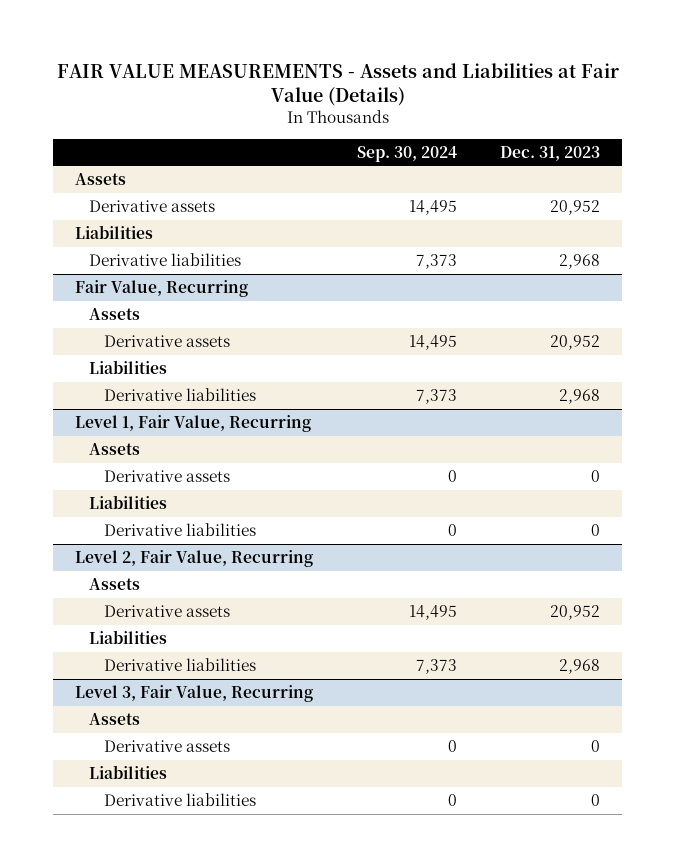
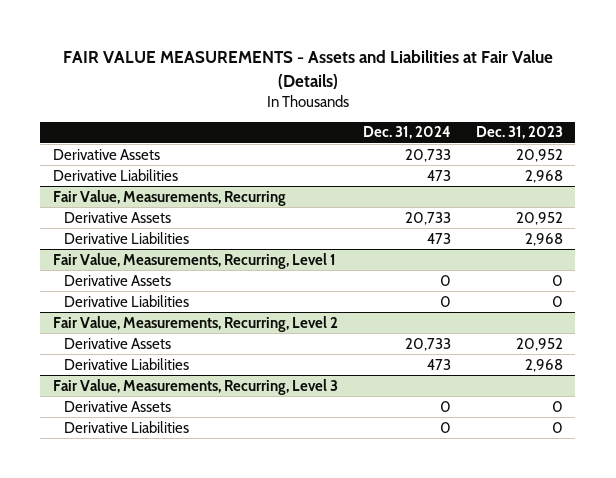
- | Sep. 30, 2024 | Dec. 31, 2023
+ | Dec. 31, 2024 | Dec. 31, 2023
- Assets
- Derivative assets | 14,495 | 20,952
- Liabilities
- Derivative liabilities | 7,373 | 2,968
- Fair Value, Recurring
- Assets
- Derivative assets | 14,495 | 20,952
- Liabilities
- Derivative liabilities | 7,373 | 2,968
- Level 1, Fair Value, Recurring
- Assets
- Derivative assets | 0 | 0
- Liabilities
- Derivative liabilities | 0 | 0
- Level 2, Fair Value, Recurring
- Assets
- Derivative assets | 14,495 | 20,952
- Liabilities
- Derivative liabilities | 7,373 | 2,968
- Level 3, Fair Value, Recurring
- Assets
- Derivative assets | 0 | 0
- Liabilities
- Derivative liabilities | 0 | 0
+ Derivative Assets | 20,733 | 20,952
+ Derivative Liabilities | 473 | 2,968
+ Fair Value, Measurements, Recurring
+ Derivative Assets | 20,733 | 20,952
+ Derivative Liabilities | 473 | 2,968
+ Fair Value, Measurements, Recurring, Level 1
+ Derivative Assets | 0 | 0
+ Derivative Liabilities | 0 | 0
+ Fair Value, Measurements, Recurring, Level 2
+ Derivative Assets | 20,733 | 20,952
+ Derivative Liabilities | 473 | 2,968
+ Fair Value, Measurements, Recurring, Level 3
+ Derivative Assets | 0 | 0
+ Derivative Liabilities | 0 | 0

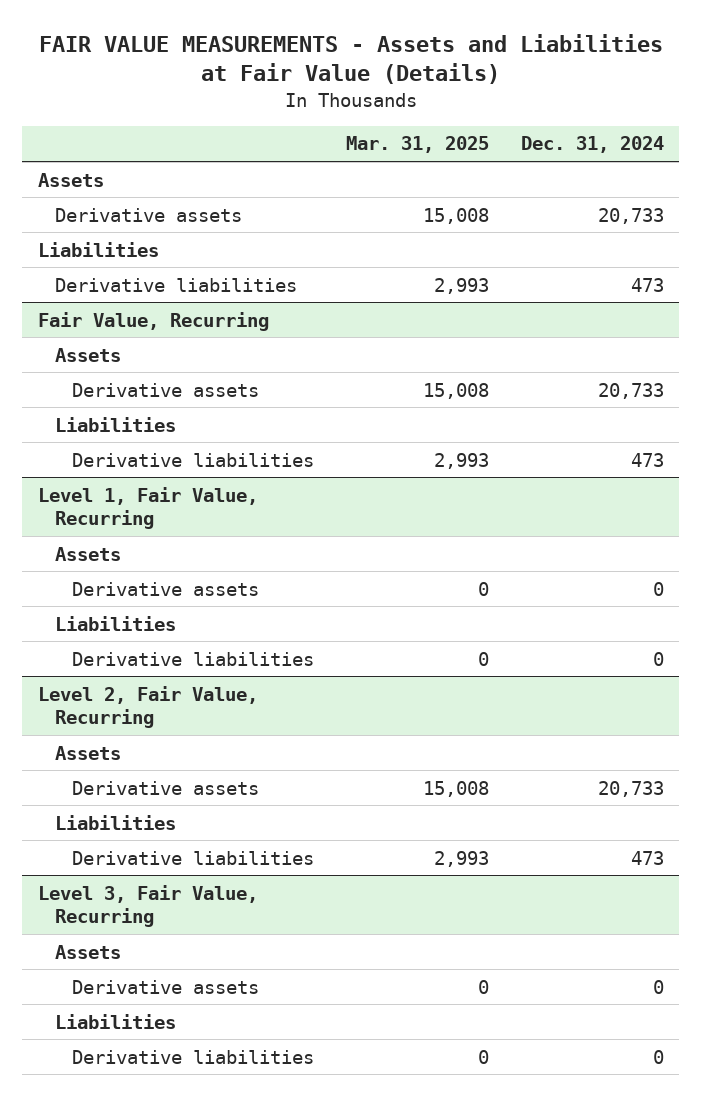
- | Dec. 31, 2024 | Dec. 31, 2023
+ | Mar. 31, 2025 | Dec. 31, 2024
- Derivative Assets | 20,733 | 20,952
- Derivative Liabilities | 473 | 2,968
- Fair Value, Measurements, Recurring
- Derivative Assets | 20,733 | 20,952
- Derivative Liabilities | 473 | 2,968
- Fair Value, Measurements, Recurring, Level 1
- Derivative Assets | 0 | 0
- Derivative Liabilities | 0 | 0
- Fair Value, Measurements, Recurring, Level 2
- Derivative Assets | 20,733 | 20,952
- Derivative Liabilities | 473 | 2,968
- Fair Value, Measurements, Recurring, Level 3
- Derivative Assets | 0 | 0
- Derivative Liabilities | 0 | 0
+ Assets
+ Derivative assets | 15,008 | 20,733
+ Liabilities
+ Derivative liabilities | 2,993 | 473
+ Fair Value, Recurring
+ Assets
+ Derivative assets | 15,008 | 20,733
+ Liabilities
+ Derivative liabilities | 2,993 | 473
+ Level 1, Fair Value, Recurring
+ Assets
+ Derivative assets | 0 | 0
+ Liabilities
+ Derivative liabilities | 0 | 0
+ Level 2, Fair Value, Recurring
+ Assets
+ Derivative assets | 15,008 | 20,733
+ Liabilities
+ Derivative liabilities | 2,993 | 473
+ Level 3, Fair Value, Recurring
+ Assets
+ Derivative assets | 0 | 0
+ Liabilities
+ Derivative liabilities | 0 | 0

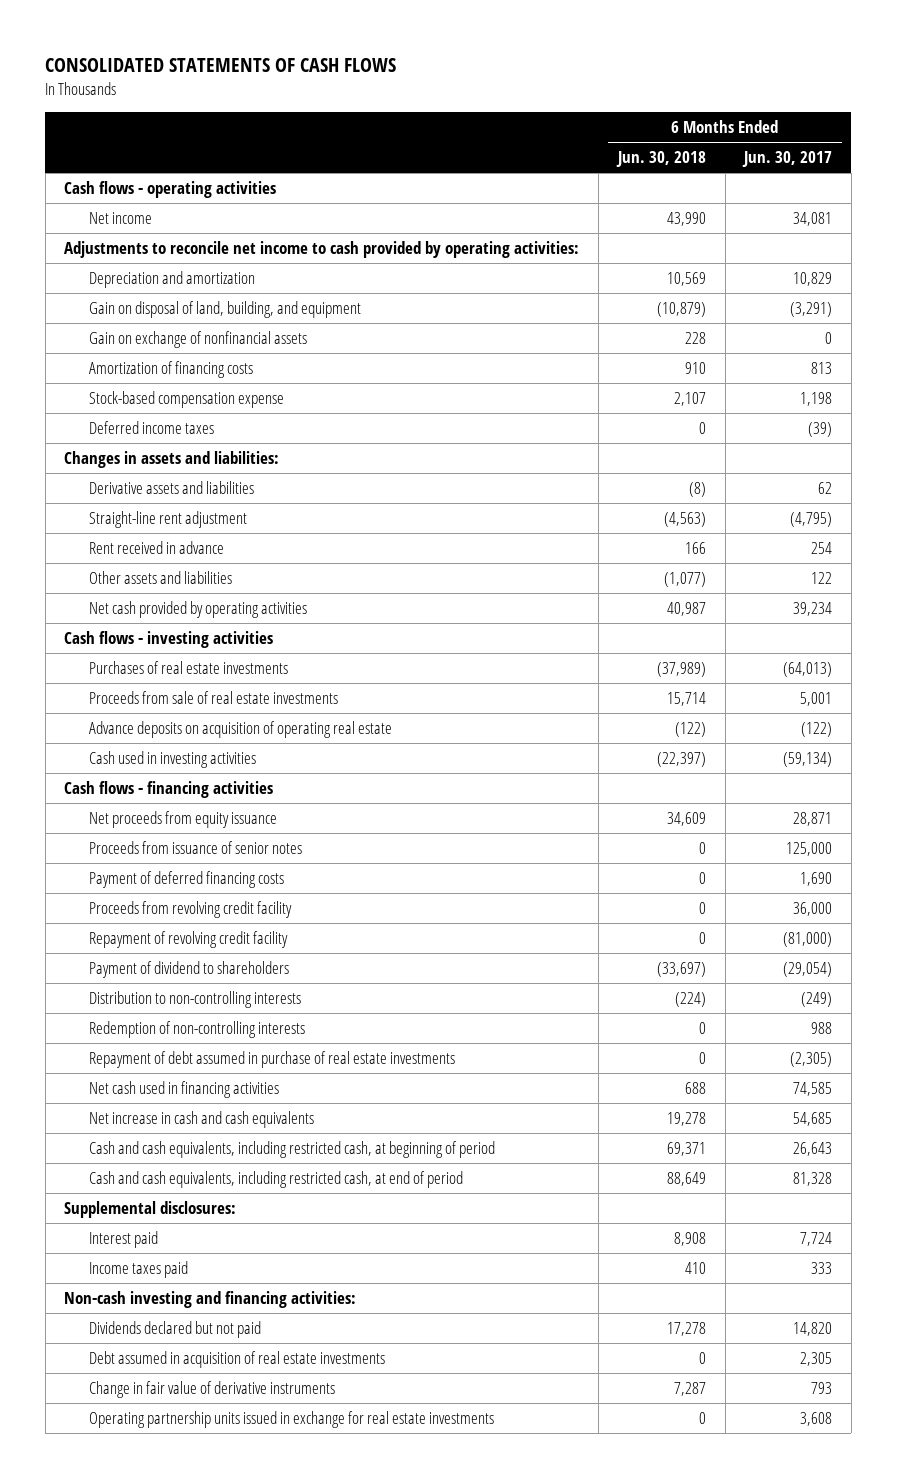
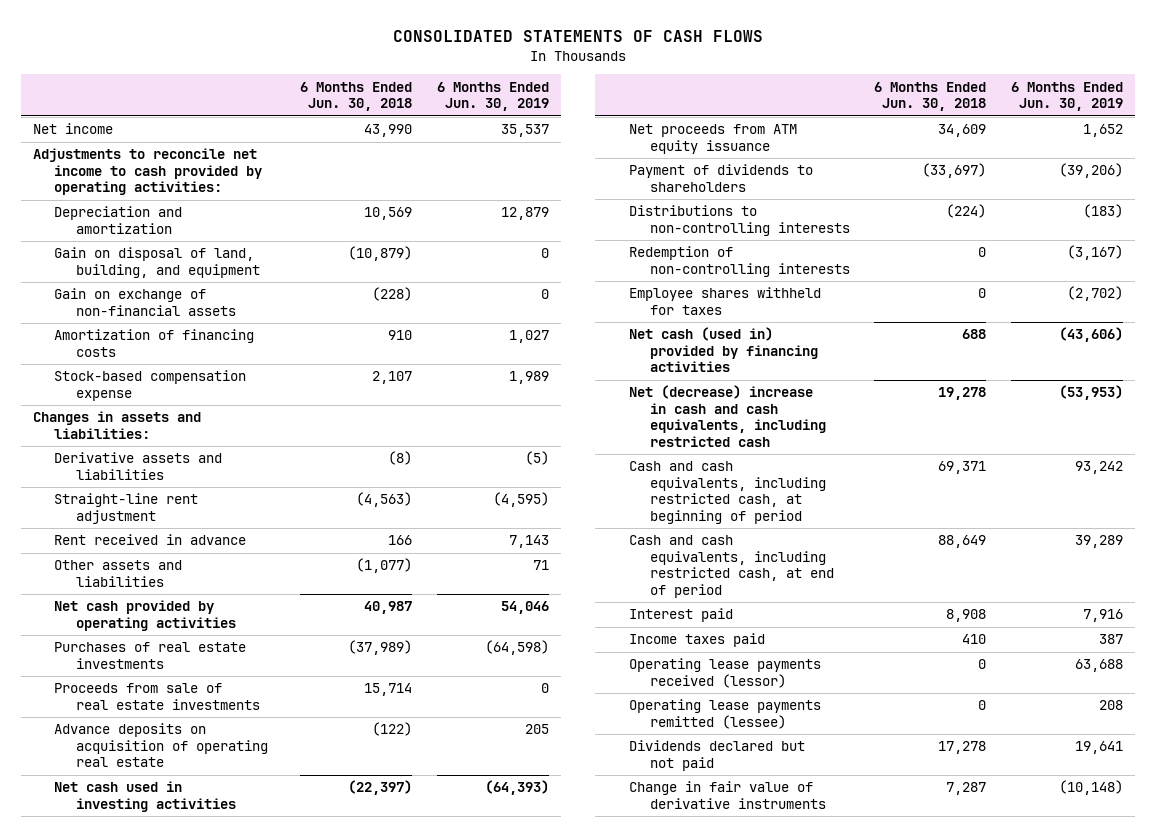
- | 6 Months Ended Jun. 30, 2018 | 6 Months Ended Jun. 30, 2017
+ | 6 Months Ended Jun. 30, 2018 | 6 Months Ended Jun. 30, 2019
- Cash flows - operating activities
- Gain on exchange of nonfinancial assets | 228 | 0
+ Gain on exchange of non-financial assets | (228) | 0
- Deferred income taxes | 0 | (39)
- Cash flows - investing activities
- Cash used in investing activities | (22,397) | (59,134)
- Cash flows - financing activities
- Net proceeds from equity issuance | 34,609 | 28,871
- Proceeds from issuance of senior notes | 0 | 125,000
- Payment of deferred financing costs | 0 | 1,690
- Proceeds from revolving credit facility | 0 | 36,000
- Repayment of revolving credit facility | 0 | (81,000)
- Payment of dividend to shareholders | (33,697) | (29,054)
- Distribution to non-controlling interests | (224) | (249)
+ Net cash used in investing activities | (22,397) | (64,393)
+ Net proceeds from ATM equity issuance | 34,609 | 1,652
+ Payment of dividends to shareholders | (33,697) | (39,206)
+ Distributions to non-controlling interests | (224) | (183)
- Repayment of debt assumed in purchase of real estate investments | 0 | (2,305)
- Net cash used in financing activities | 688 | 74,585
- Net increase in cash and cash equivalents | 19,278 | 54,685
+ Employee shares withheld for taxes | 0 | (2,702)
+ Net cash (used in) provided by financing activities | 688 | (43,606)
+ Net (decrease) increase in cash and cash equivalents, including restricted cash | 19,278 | (53,953)
- Supplemental disclosures:
- Non-cash investing and financing activities:
+ Operating lease payments received (lessor) | 0 | 63,688
+ Operating lease payments remitted (lessee) | 0 | 208
- Debt assumed in acquisition of real estate investments | 0 | 2,305
- Operating partnership units issued in exchange for real estate investments | 0 | 3,608

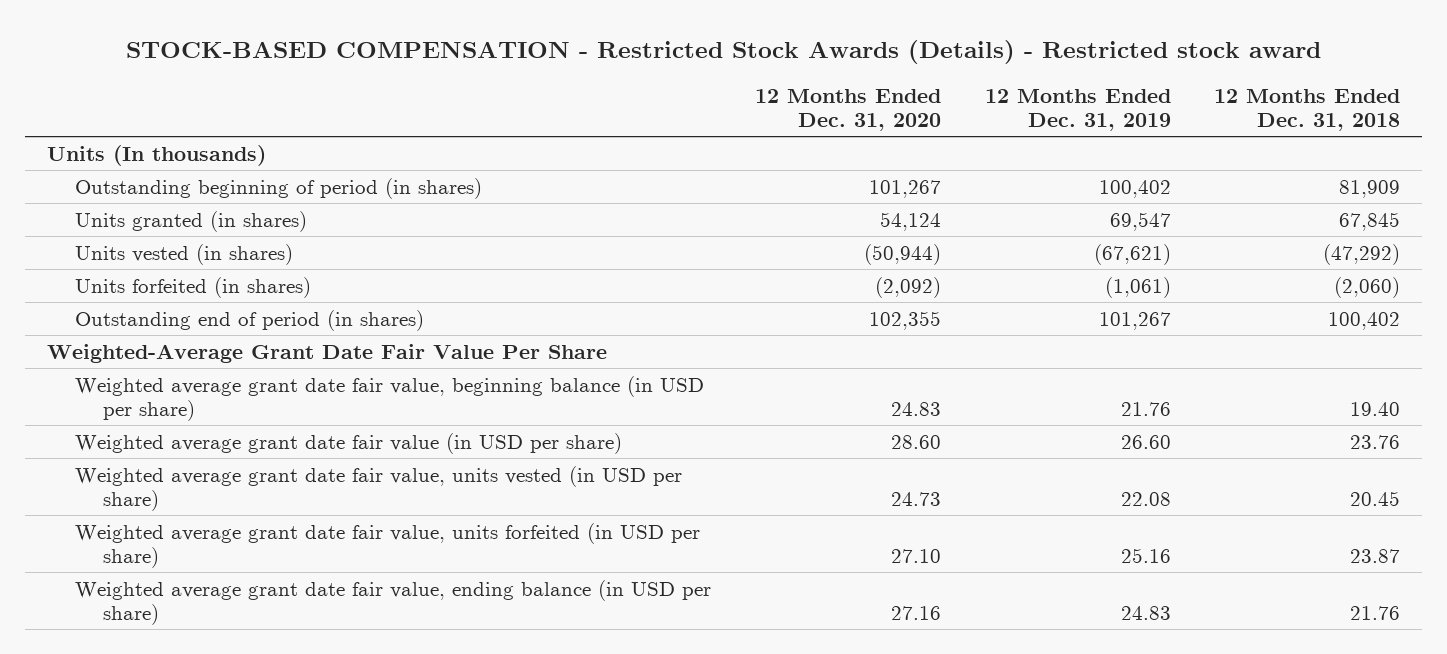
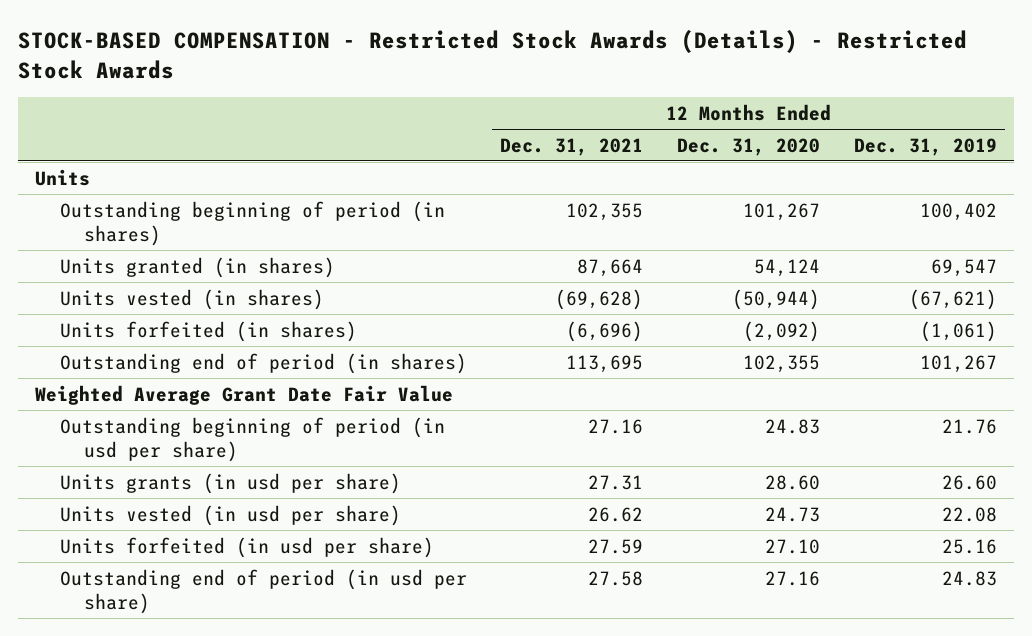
- STOCK-BASED COMPENSATION - Restricted Stock Awards (Details) - Restricted stock award
+ STOCK-BASED COMPENSATION - Restricted Stock Awards (Details) - Restricted Stock Awards
- | 12 Months Ended Dec. 31, 2020 | 12 Months Ended Dec. 31, 2019 | 12 Months Ended Dec. 31, 2018
+ | 12 Months Ended Dec. 31, 2021 | 12 Months Ended Dec. 31, 2020 | 12 Months Ended Dec. 31, 2019
- Units (In thousands)
+ Units
- Weighted-Average Grant Date Fair Value Per Share
- Weighted average grant date fair value, beginning balance (in USD per share) | 24.83 | 21.76 | 19.40
- Weighted average grant date fair value (in USD per share) | 28.60 | 26.60 | 23.76
- Weighted average grant date fair value, units vested (in USD per share) | 24.73 | 22.08 | 20.45
- Weighted average grant date fair value, units forfeited (in USD per share) | 27.10 | 25.16 | 23.87
- Weighted average grant date fair value, ending balance (in USD per share) | 27.16 | 24.83 | 21.76
+ Weighted Average Grant Date Fair Value
+ Outstanding beginning of period (in usd per share) | 27.16 | 24.83 | 21.76
+ Units grants (in usd per share) | 27.31 | 28.60 | 26.60
+ Units vested (in usd per share) | 26.62 | 24.73 | 22.08
+ Units forfeited (in usd per share) | 27.59 | 27.10 | 25.16
+ Outstanding end of period (in usd per share) | 27.58 | 27.16 | 24.83

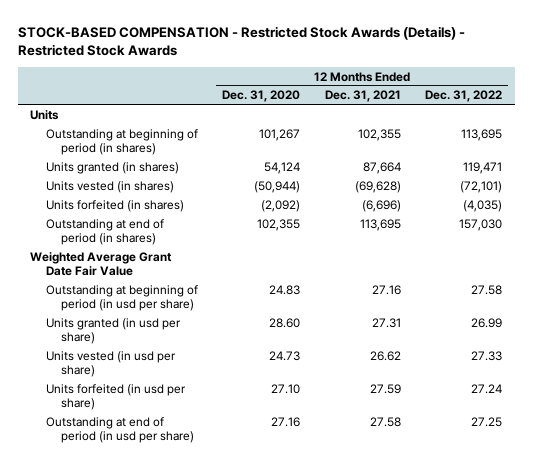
- | 12 Months Ended Dec. 31, 2021 | 12 Months Ended Dec. 31, 2020 | 12 Months Ended Dec. 31, 2019
+ | 12 Months Ended Dec. 31, 2020 | 12 Months Ended Dec. 31, 2021 | 12 Months Ended Dec. 31, 2022
- Outstanding beginning of period (in shares) | 102,355 | 101,267 | 100,402
+ Outstanding at beginning of period (in shares) | 101,267 | 102,355 | 113,695
- Outstanding end of period (in shares) | 113,695 | 102,355 | 101,267
+ Outstanding at end of period (in shares) | 102,355 | 113,695 | 157,030
- Outstanding beginning of period (in usd per share) | 27.16 | 24.83 | 21.76
- Units grants (in usd per share) | 27.31 | 28.60 | 26.60
+ Outstanding at beginning of period (in usd per share) | 24.83 | 27.16 | 27.58
+ Units granted (in usd per share) | 28.60 | 27.31 | 26.99
- Outstanding end of period (in usd per share) | 27.58 | 27.16 | 24.83
+ Outstanding at end of period (in usd per share) | 27.16 | 27.58 | 27.25

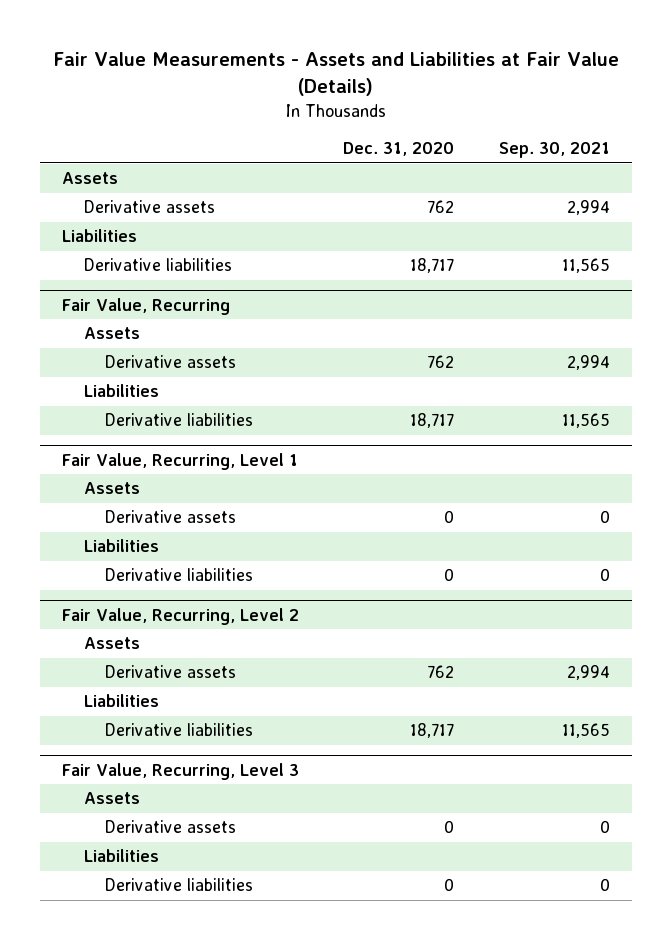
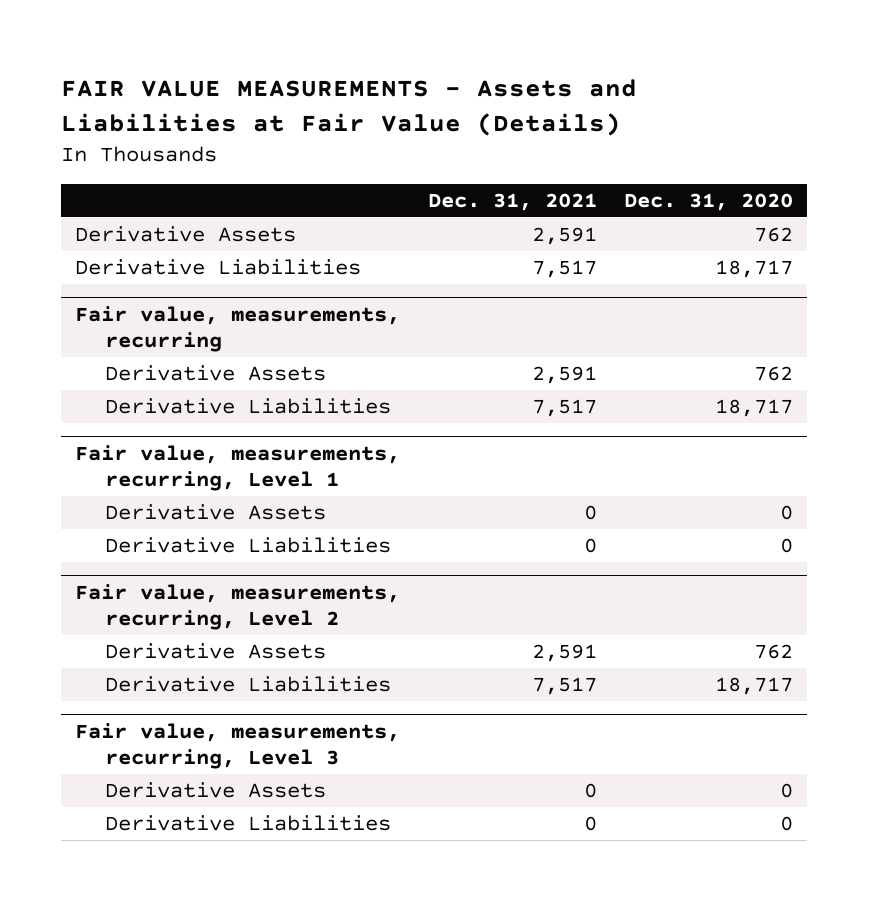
- Fair Value Measurements - Assets and Liabilities at Fair Value (Details)
+ FAIR VALUE MEASUREMENTS - Assets and Liabilities at Fair Value (Details)
- | Dec. 31, 2020 | Sep. 30, 2021
+ | Dec. 31, 2021 | Dec. 31, 2020
- Assets
- Derivative assets | 762 | 2,994
- Liabilities
- Derivative liabilities | 18,717 | 11,565
- Fair Value, Recurring
- Assets
- Derivative assets | 762 | 2,994
- Liabilities
- Derivative liabilities | 18,717 | 11,565
- Fair Value, Recurring, Level 1
- Assets
- Derivative assets | 0 | 0
- Liabilities
- Derivative liabilities | 0 | 0
- Fair Value, Recurring, Level 2
- Assets
- Derivative assets | 762 | 2,994
- Liabilities
- Derivative liabilities | 18,717 | 11,565
- Fair Value, Recurring, Level 3
- Assets
- Derivative assets | 0 | 0
- Liabilities
- Derivative liabilities | 0 | 0
+ Derivative Assets | 2,591 | 762
+ Derivative Liabilities | 7,517 | 18,717
+ Fair value, measurements, recurring
+ Derivative Assets | 2,591 | 762
+ Derivative Liabilities | 7,517 | 18,717
+ Fair value, measurements, recurring, Level 1
+ Derivative Assets | 0 | 0
+ Derivative Liabilities | 0 | 0
+ Fair value, measurements, recurring, Level 2
+ Derivative Assets | 2,591 | 762
+ Derivative Liabilities | 7,517 | 18,717
+ Fair value, measurements, recurring, Level 3
+ Derivative Assets | 0 | 0
+ Derivative Liabilities | 0 | 0

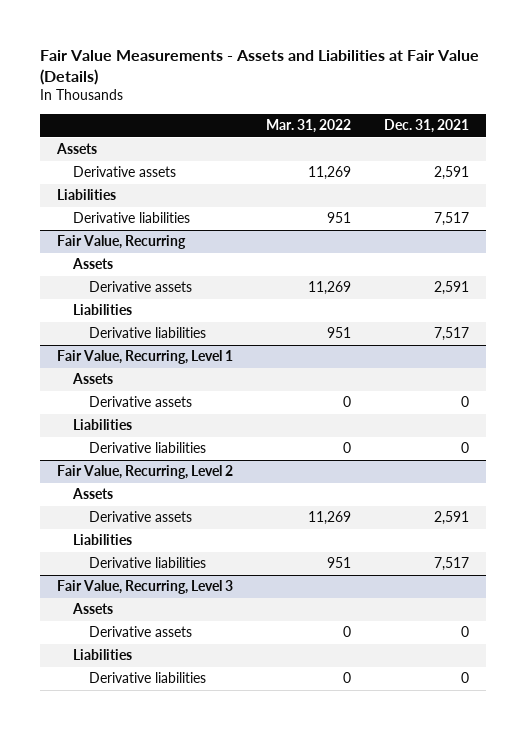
- FAIR VALUE MEASUREMENTS - Assets and Liabilities at Fair Value (Details)
+ Fair Value Measurements - Assets and Liabilities at Fair Value (Details)
- | Dec. 31, 2021 | Dec. 31, 2020
+ | Mar. 31, 2022 | Dec. 31, 2021
- Derivative Assets | 2,591 | 762
- Derivative Liabilities | 7,517 | 18,717
- Fair value, measurements, recurring
- Derivative Assets | 2,591 | 762
- Derivative Liabilities | 7,517 | 18,717
- Fair value, measurements, recurring, Level 1
- Derivative Assets | 0 | 0
- Derivative Liabilities | 0 | 0
- Fair value, measurements, recurring, Level 2
- Derivative Assets | 2,591 | 762
- Derivative Liabilities | 7,517 | 18,717
- Fair value, measurements, recurring, Level 3
- Derivative Assets | 0 | 0
- Derivative Liabilities | 0 | 0
+ Assets
+ Derivative assets | 11,269 | 2,591
+ Liabilities
+ Derivative liabilities | 951 | 7,517
+ Fair Value, Recurring
+ Assets
+ Derivative assets | 11,269 | 2,591
+ Liabilities
+ Derivative liabilities | 951 | 7,517
+ Fair Value, Recurring, Level 1
+ Assets
+ Derivative assets | 0 | 0
+ Liabilities
+ Derivative liabilities | 0 | 0
+ Fair Value, Recurring, Level 2
+ Assets
+ Derivative assets | 11,269 | 2,591
+ Liabilities
+ Derivative liabilities | 951 | 7,517
+ Fair Value, Recurring, Level 3
+ Assets
+ Derivative assets | 0 | 0
+ Liabilities
+ Derivative liabilities | 0 | 0

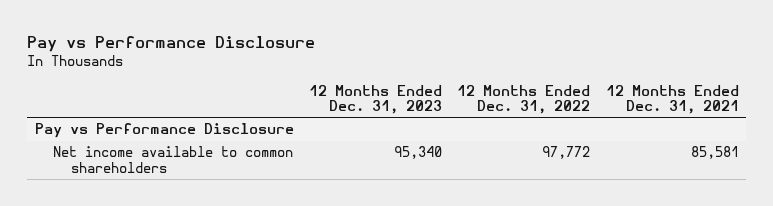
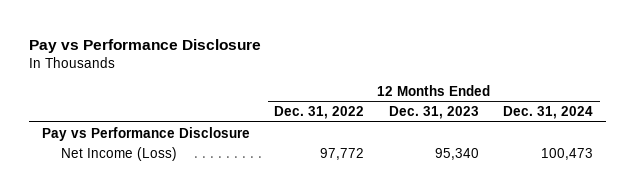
- | 12 Months Ended Dec. 31, 2023 | 12 Months Ended Dec. 31, 2022 | 12 Months Ended Dec. 31, 2021
+ | 12 Months Ended Dec. 31, 2022 | 12 Months Ended Dec. 31, 2023 | 12 Months Ended Dec. 31, 2024
- Net income available to common shareholders | 95,340 | 97,772 | 85,581
+ Net Income (Loss) | 97,772 | 95,340 | 100,473

